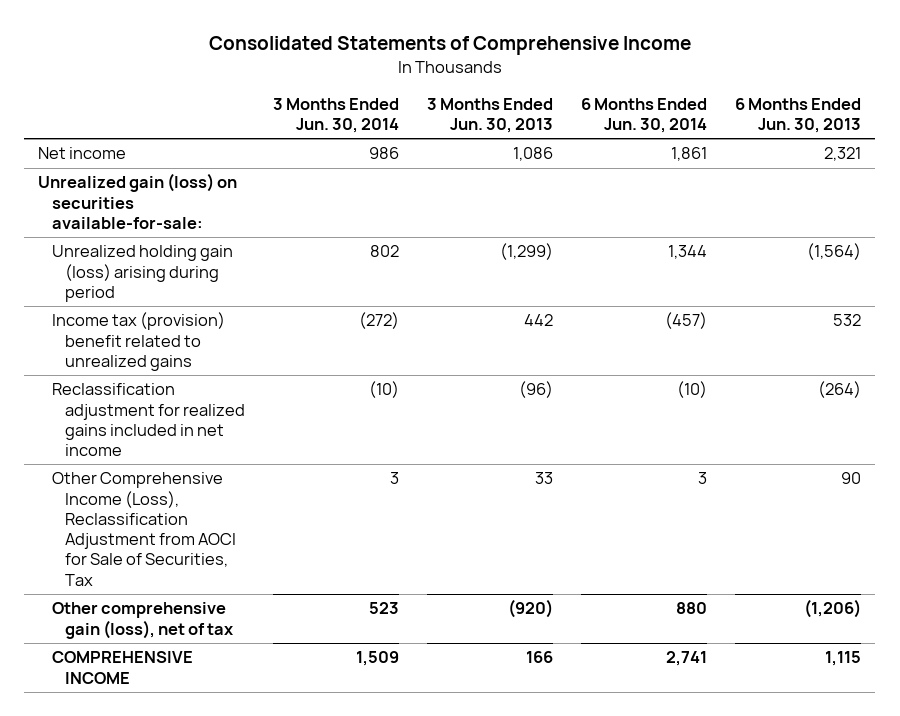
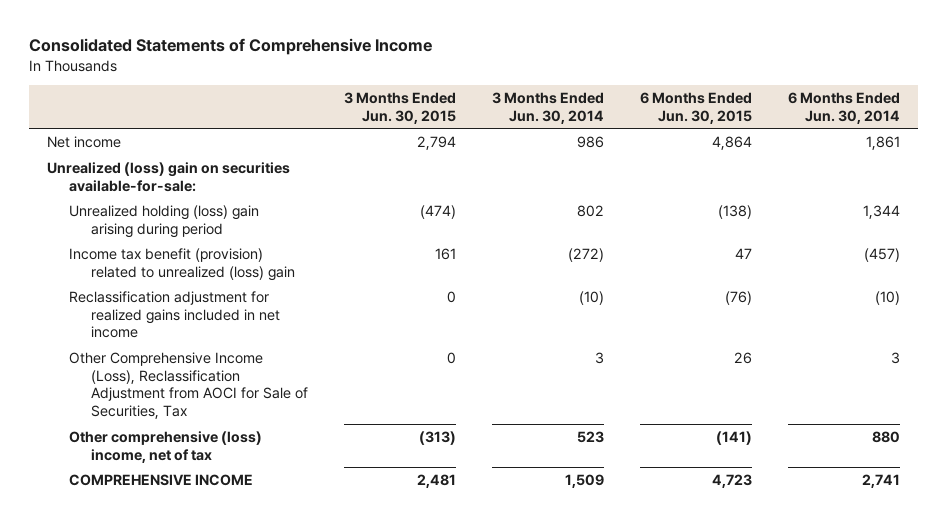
- | 3 Months Ended Jun. 30, 2014 | 3 Months Ended Jun. 30, 2013 | 6 Months Ended Jun. 30, 2014 | 6 Months Ended Jun. 30, 2013
+ | 3 Months Ended Jun. 30, 2015 | 3 Months Ended Jun. 30, 2014 | 6 Months Ended Jun. 30, 2015 | 6 Months Ended Jun. 30, 2014
- Unrealized gain (loss) on securities available-for-sale:
- Unrealized holding gain (loss) arising during period | 802 | (1,299) | 1,344 | (1,564)
- Income tax (provision) benefit related to unrealized gains | (272) | 442 | (457) | 532
+ Unrealized (loss) gain on securities available-for-sale:
+ Unrealized holding (loss) gain arising during period | (474) | 802 | (138) | 1,344
+ Income tax benefit (provision) related to unrealized (loss) gain | 161 | (272) | 47 | (457)
- Other comprehensive gain (loss), net of tax | 523 | (920) | 880 | (1,206)
+ Other comprehensive (loss) income, net of tax | (313) | 523 | (141) | 880

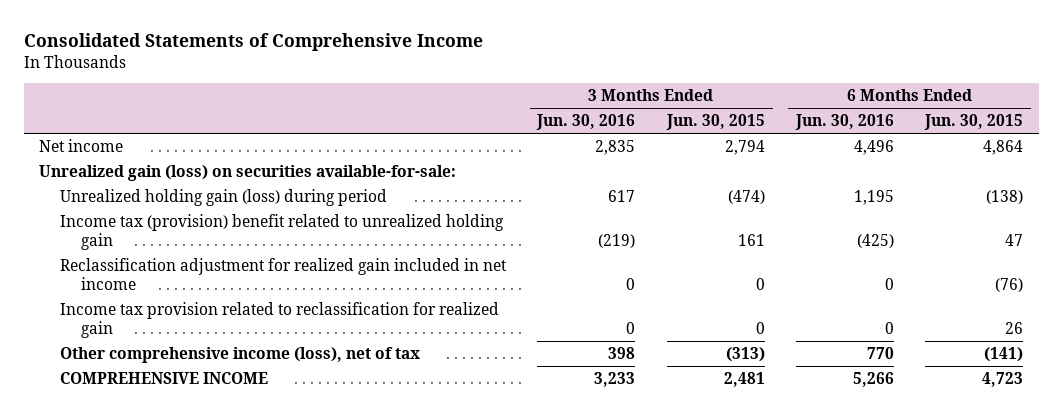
- | 3 Months Ended Jun. 30, 2015 | 3 Months Ended Jun. 30, 2014 | 6 Months Ended Jun. 30, 2015 | 6 Months Ended Jun. 30, 2014
+ | 3 Months Ended Jun. 30, 2016 | 3 Months Ended Jun. 30, 2015 | 6 Months Ended Jun. 30, 2016 | 6 Months Ended Jun. 30, 2015
- Unrealized (loss) gain on securities available-for-sale:
- Unrealized holding (loss) gain arising during period | (474) | 802 | (138) | 1,344
- Income tax benefit (provision) related to unrealized (loss) gain | 161 | (272) | 47 | (457)
- Reclassification adjustment for realized gains included in net income | 0 | (10) | (76) | (10)
- Other Comprehensive Income (Loss), Reclassification Adjustment from AOCI for Sale of Securities, Tax | 0 | 3 | 26 | 3
- Other comprehensive (loss) income, net of tax | (313) | 523 | (141) | 880
+ Unrealized gain (loss) on securities available-for-sale:
+ Unrealized holding gain (loss) during period | 617 | (474) | 1,195 | (138)
+ Income tax (provision) benefit related to unrealized holding gain | (219) | 161 | (425) | 47
+ Reclassification adjustment for realized gain included in net income | 0 | 0 | 0 | (76)
+ Income tax provision related to reclassification for realized gain | 0 | 0 | 0 | 26
+ Other comprehensive income (loss), net of tax | 398 | (313) | 770 | (141)

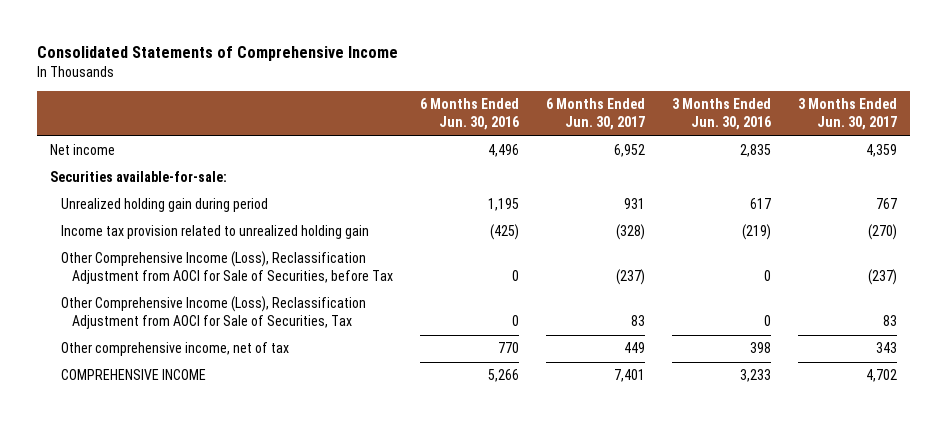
- | 3 Months Ended Jun. 30, 2016 | 3 Months Ended Jun. 30, 2015 | 6 Months Ended Jun. 30, 2016 | 6 Months Ended Jun. 30, 2015
+ | 6 Months Ended Jun. 30, 2016 | 6 Months Ended Jun. 30, 2017 | 3 Months Ended Jun. 30, 2016 | 3 Months Ended Jun. 30, 2017
- Unrealized gain (loss) on securities available-for-sale:
- Unrealized holding gain (loss) during period | 617 | (474) | 1,195 | (138)
- Income tax (provision) benefit related to unrealized holding gain | (219) | 161 | (425) | 47
- Reclassification adjustment for realized gain included in net income | 0 | 0 | 0 | (76)
- Income tax provision related to reclassification for realized gain | 0 | 0 | 0 | 26
- Other comprehensive income (loss), net of tax | 398 | (313) | 770 | (141)
+ Securities available-for-sale:
+ Unrealized holding gain during period | 1,195 | 931 | 617 | 767
+ Income tax provision related to unrealized holding gain | (425) | (328) | (219) | (270)
+ Other Comprehensive Income (Loss), Reclassification Adjustment from AOCI for Sale of Securities, before Tax | 0 | (237) | 0 | (237)
+ Other Comprehensive Income (Loss), Reclassification Adjustment from AOCI for Sale of Securities, Tax | 0 | 83 | 0 | 83
+ Other comprehensive income, net of tax | 770 | 449 | 398 | 343

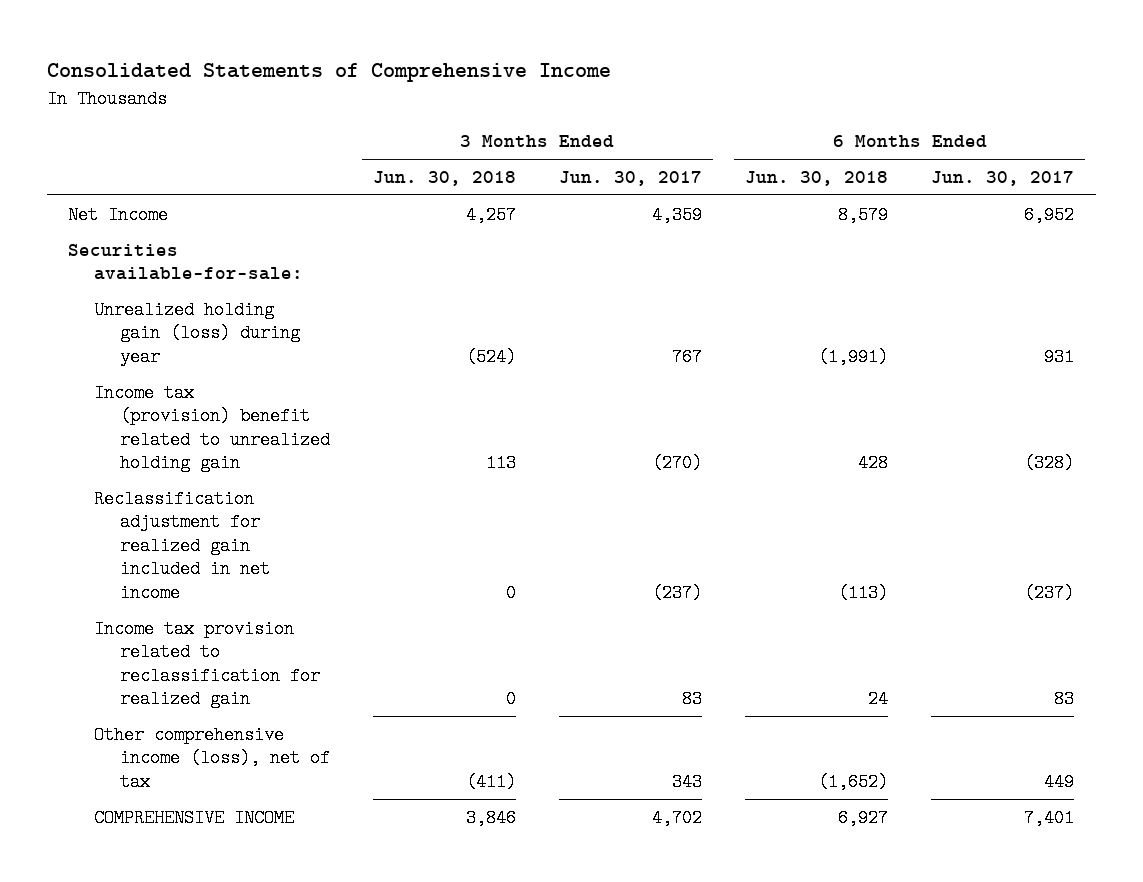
- | 6 Months Ended Jun. 30, 2016 | 6 Months Ended Jun. 30, 2017 | 3 Months Ended Jun. 30, 2016 | 3 Months Ended Jun. 30, 2017
+ | 3 Months Ended Jun. 30, 2018 | 3 Months Ended Jun. 30, 2017 | 6 Months Ended Jun. 30, 2018 | 6 Months Ended Jun. 30, 2017
- Net income | 4,496 | 6,952 | 2,835 | 4,359
+ Net Income | 4,257 | 4,359 | 8,579 | 6,952
- Unrealized holding gain during period | 1,195 | 931 | 617 | 767
- Income tax provision related to unrealized holding gain | (425) | (328) | (219) | (270)
- Other Comprehensive Income (Loss), Reclassification Adjustment from AOCI for Sale of Securities, before Tax | 0 | (237) | 0 | (237)
- Other Comprehensive Income (Loss), Reclassification Adjustment from AOCI for Sale of Securities, Tax | 0 | 83 | 0 | 83
- Other comprehensive income, net of tax | 770 | 449 | 398 | 343
+ Unrealized holding gain (loss) during year | (524) | 767 | (1,991) | 931
+ Income tax (provision) benefit related to unrealized holding gain | 113 | (270) | 428 | (328)
+ Reclassification adjustment for realized gain included in net income | 0 | (237) | (113) | (237)
+ Income tax provision related to reclassification for realized gain | 0 | 83 | 24 | 83
+ Other comprehensive income (loss), net of tax | (411) | 343 | (1,652) | 449

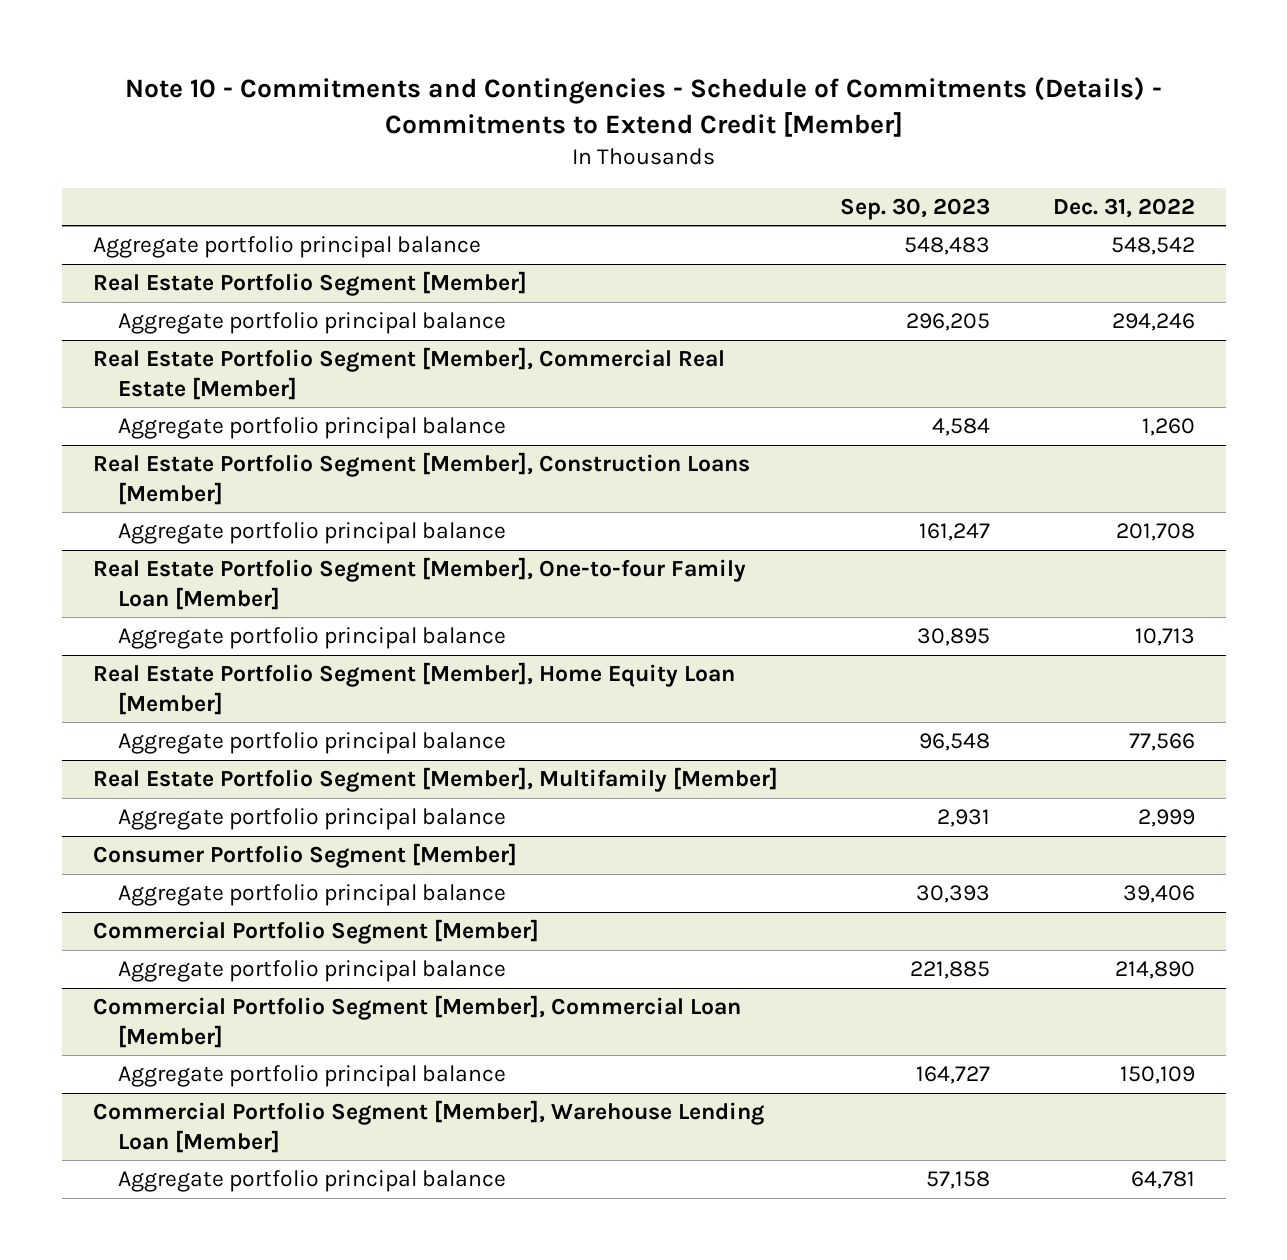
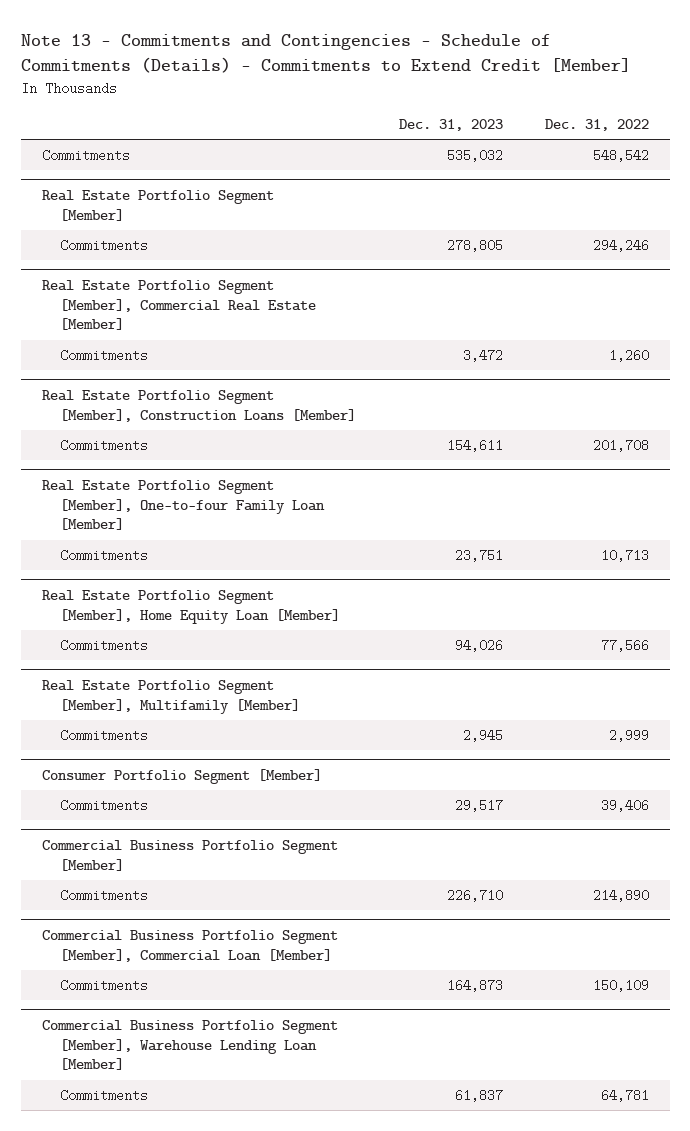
- Note 10 - Commitments and Contingencies - Schedule of Commitments (Details) - Commitments to Extend Credit [Member]
+ Note 13 - Commitments and Contingencies - Schedule of Commitments (Details) - Commitments to Extend Credit [Member]
- | Sep. 30, 2023 | Dec. 31, 2022
+ | Dec. 31, 2023 | Dec. 31, 2022
- Aggregate portfolio principal balance | 548,483 | 548,542
+ Commitments | 535,032 | 548,542
@ Real Estate Portfolio Segment [Member]
- Aggregate portfolio principal balance | 296,205 | 294,246
+ Commitments | 278,805 | 294,246
@ Real Estate Portfolio Segment [Member], Commercial Real Estate [Member]
- Aggregate portfolio principal balance | 4,584 | 1,260
+ Commitments | 3,472 | 1,260
@ Real Estate Portfolio Segment [Member], Construction Loans [Member]
- Aggregate portfolio principal balance | 161,247 | 201,708
+ Commitments | 154,611 | 201,708
@ Real Estate Portfolio Segment [Member], One-to-four Family Loan [Member]
- Aggregate portfolio principal balance | 30,895 | 10,713
+ Commitments | 23,751 | 10,713
@ Real Estate Portfolio Segment [Member], Home Equity Loan [Member]
- Aggregate portfolio principal balance | 96,548 | 77,566
+ Commitments | 94,026 | 77,566
@ Real Estate Portfolio Segment [Member], Multifamily [Member]
- Aggregate portfolio principal balance | 2,931 | 2,999
+ Commitments | 2,945 | 2,999
@ Consumer Portfolio Segment [Member]
- Aggregate portfolio principal balance | 30,393 | 39,406
- Commercial Portfolio Segment [Member]
- Aggregate portfolio principal balance | 221,885 | 214,890
- Commercial Portfolio Segment [Member], Commercial Loan [Member]
- Aggregate portfolio principal balance | 164,727 | 150,109
- Commercial Portfolio Segment [Member], Warehouse Lending Loan [Member]
- Aggregate portfolio principal balance | 57,158 | 64,781
@ Consumer Portfolio Segment [Member]
+ Commitments | 29,517 | 39,406
+ Commercial Business Portfolio Segment [Member]
+ Commitments | 226,710 | 214,890
+ Commercial Business Portfolio Segment [Member], Commercial Loan [Member]
+ Commitments | 164,873 | 150,109
+ Commercial Business Portfolio Segment [Member], Warehouse Lending Loan [Member]
+ Commitments | 61,837 | 64,781

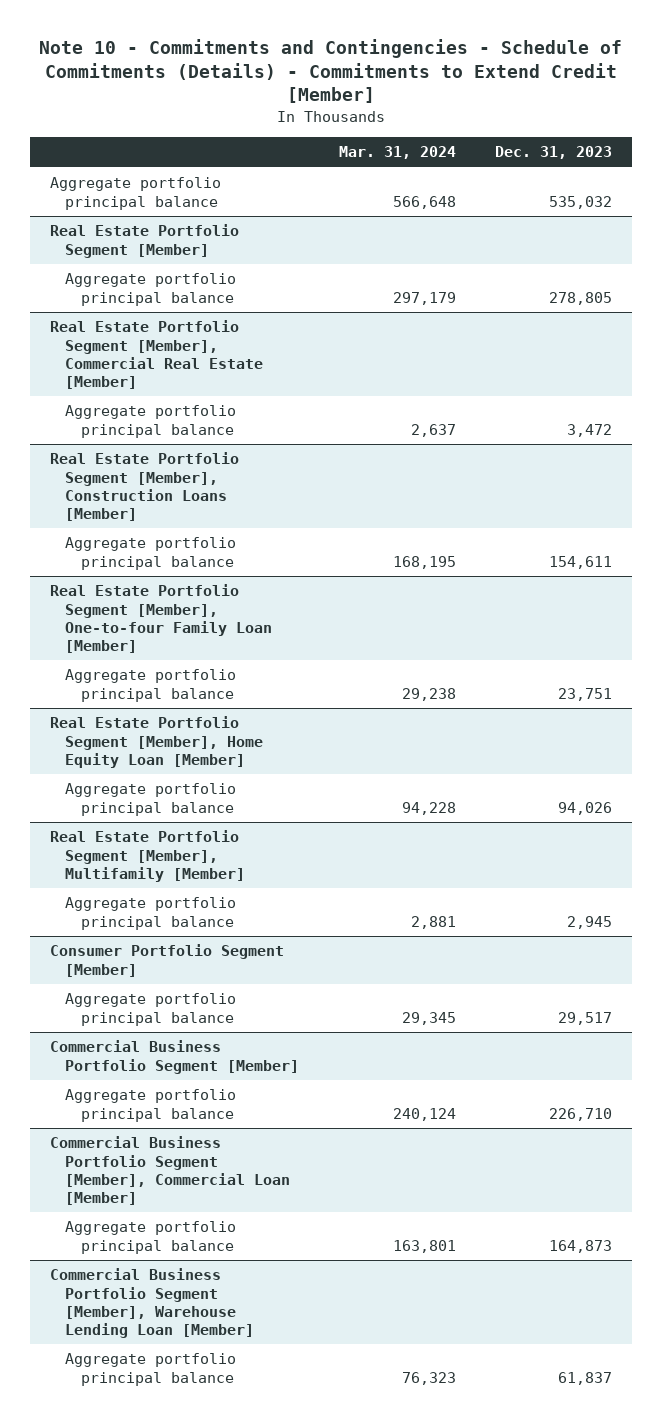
- Note 13 - Commitments and Contingencies - Schedule of Commitments (Details) - Commitments to Extend Credit [Member]
+ Note 10 - Commitments and Contingencies - Schedule of Commitments (Details) - Commitments to Extend Credit [Member]
- | Dec. 31, 2023 | Dec. 31, 2022
+ | Mar. 31, 2024 | Dec. 31, 2023
- Commitments | 535,032 | 548,542
+ Aggregate portfolio principal balance | 566,648 | 535,032
@ Real Estate Portfolio Segment [Member]
- Commitments | 278,805 | 294,246
+ Aggregate portfolio principal balance | 297,179 | 278,805
@ Real Estate Portfolio Segment [Member], Commercial Real Estate [Member]
- Commitments | 3,472 | 1,260
+ Aggregate portfolio principal balance | 2,637 | 3,472
@ Real Estate Portfolio Segment [Member], Construction Loans [Member]
- Commitments | 154,611 | 201,708
+ Aggregate portfolio principal balance | 168,195 | 154,611
@ Real Estate Portfolio Segment [Member], One-to-four Family Loan [Member]
- Commitments | 23,751 | 10,713
+ Aggregate portfolio principal balance | 29,238 | 23,751
@ Real Estate Portfolio Segment [Member], Home Equity Loan [Member]
- Commitments | 94,026 | 77,566
+ Aggregate portfolio principal balance | 94,228 | 94,026
@ Real Estate Portfolio Segment [Member], Multifamily [Member]
- Commitments | 2,945 | 2,999
+ Aggregate portfolio principal balance | 2,881 | 2,945
@ Consumer Portfolio Segment [Member]
- Commitments | 29,517 | 39,406
+ Aggregate portfolio principal balance | 29,345 | 29,517
@ Commercial Business Portfolio Segment [Member]
- Commitments | 226,710 | 214,890
+ Aggregate portfolio principal balance | 240,124 | 226,710
@ Commercial Business Portfolio Segment [Member], Commercial Loan [Member]
- Commitments | 164,873 | 150,109
+ Aggregate portfolio principal balance | 163,801 | 164,873
@ Commercial Business Portfolio Segment [Member], Warehouse Lending Loan [Member]
- Commitments | 61,837 | 64,781
+ Aggregate portfolio principal balance | 76,323 | 61,837

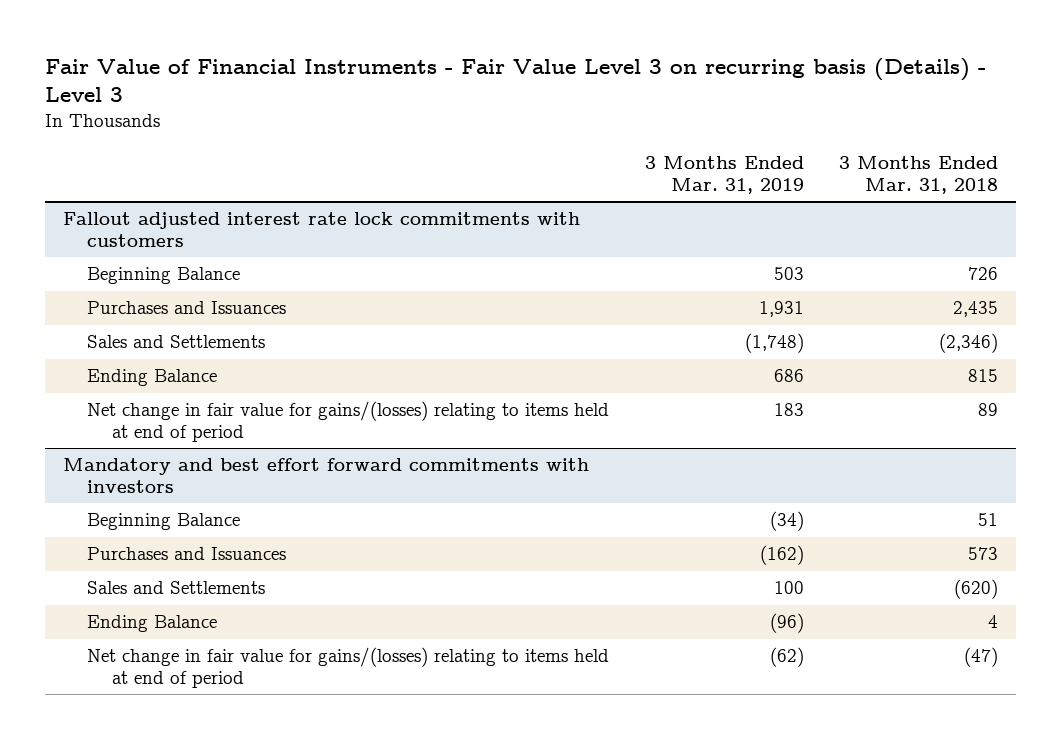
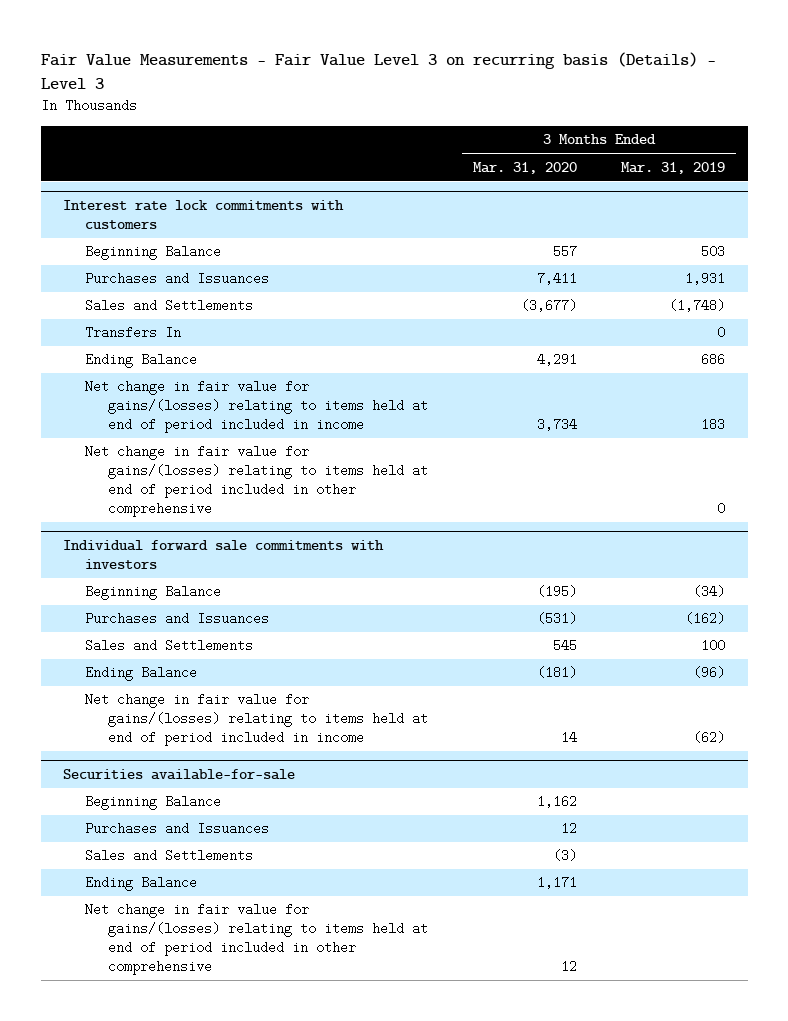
- Fair Value of Financial Instruments - Fair Value Level 3 on recurring basis (Details) - Level 3
+ Fair Value Measurements - Fair Value Level 3 on recurring basis (Details) - Level 3
- | 3 Months Ended Mar. 31, 2019 | 3 Months Ended Mar. 31, 2018
+ | 3 Months Ended Mar. 31, 2020 | 3 Months Ended Mar. 31, 2019
- Fallout adjusted interest rate lock commitments with customers
+ Interest rate lock commitments with customers
+ Transfers In | | 0
- Net change in fair value for gains/(losses) relating to items held at end of period | 183 | 89
- Mandatory and best effort forward commitments with investors
+ Net change in fair value for gains/(losses) relating to items held at end of period included in income | 3,734 | 183
+ Net change in fair value for gains/(losses) relating to items held at end of period included in other comprehensive | | 0
+ Individual forward sale commitments with investors
- Net change in fair value for gains/(losses) relating to items held at end of period | (62) | (47)
+ Net change in fair value for gains/(losses) relating to items held at end of period included in income | 14 | (62)
+ Securities available-for-sale
+ Beginning Balance | 1,162 |
+ Purchases and Issuances | 12 |
+ Sales and Settlements | (3) |
+ Ending Balance | 1,171 |
+ Net change in fair value for gains/(losses) relating to items held at end of period included in other comprehensive | 12 |

